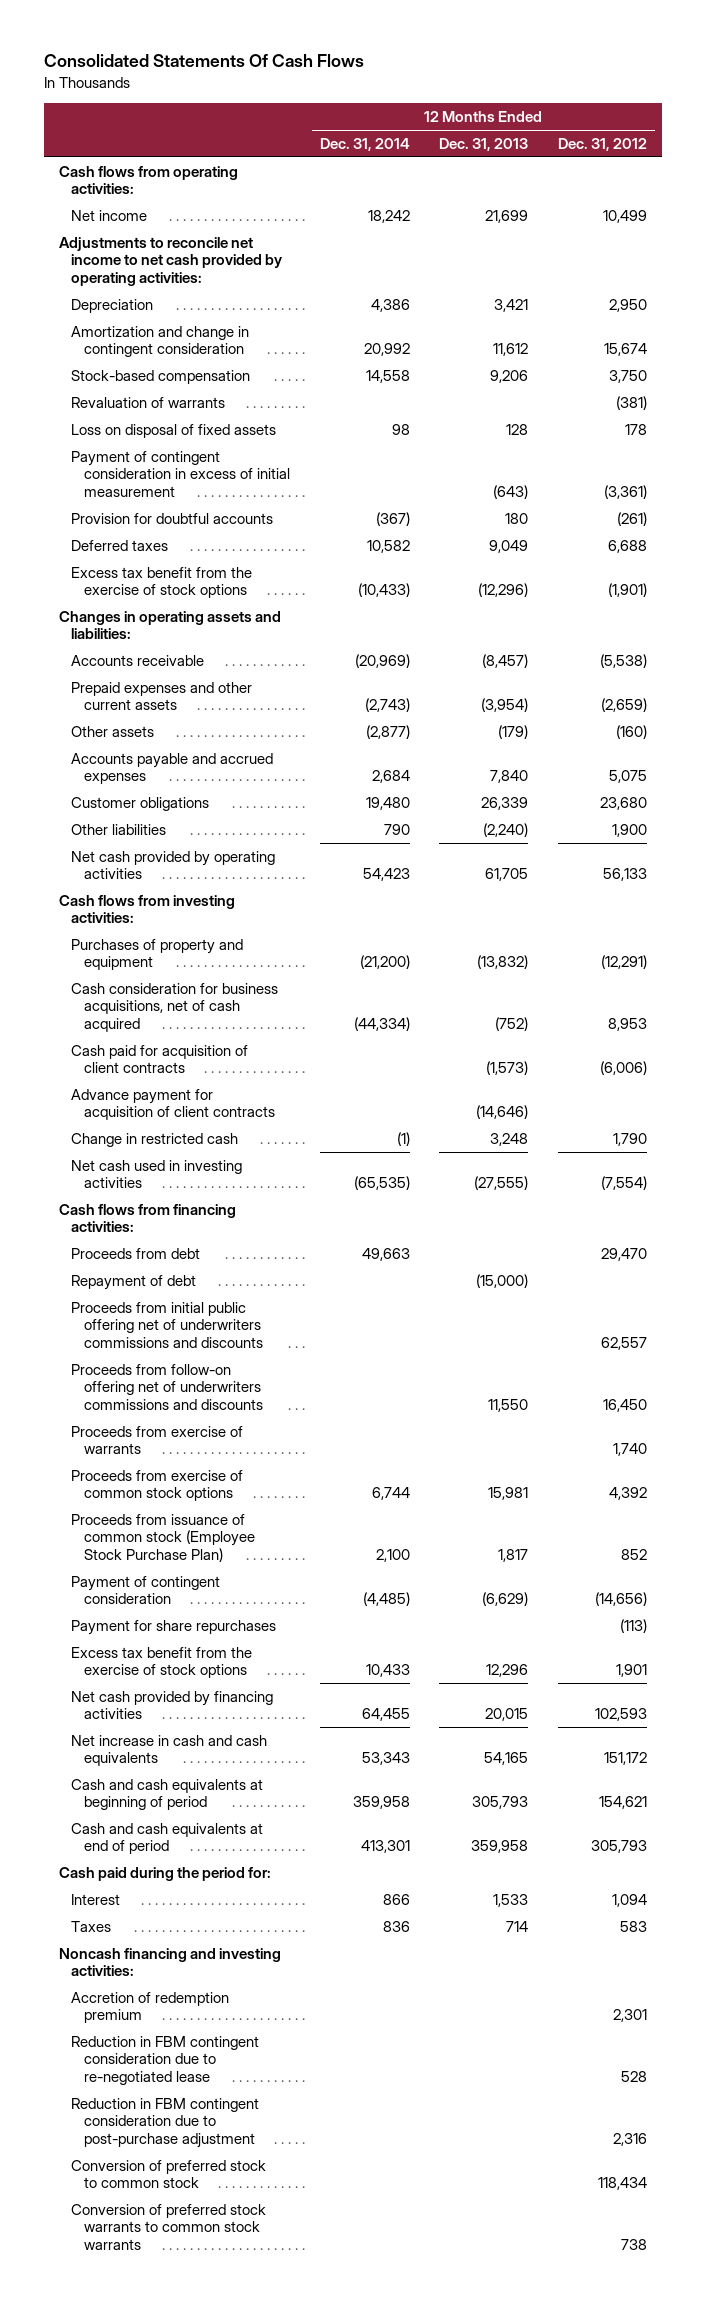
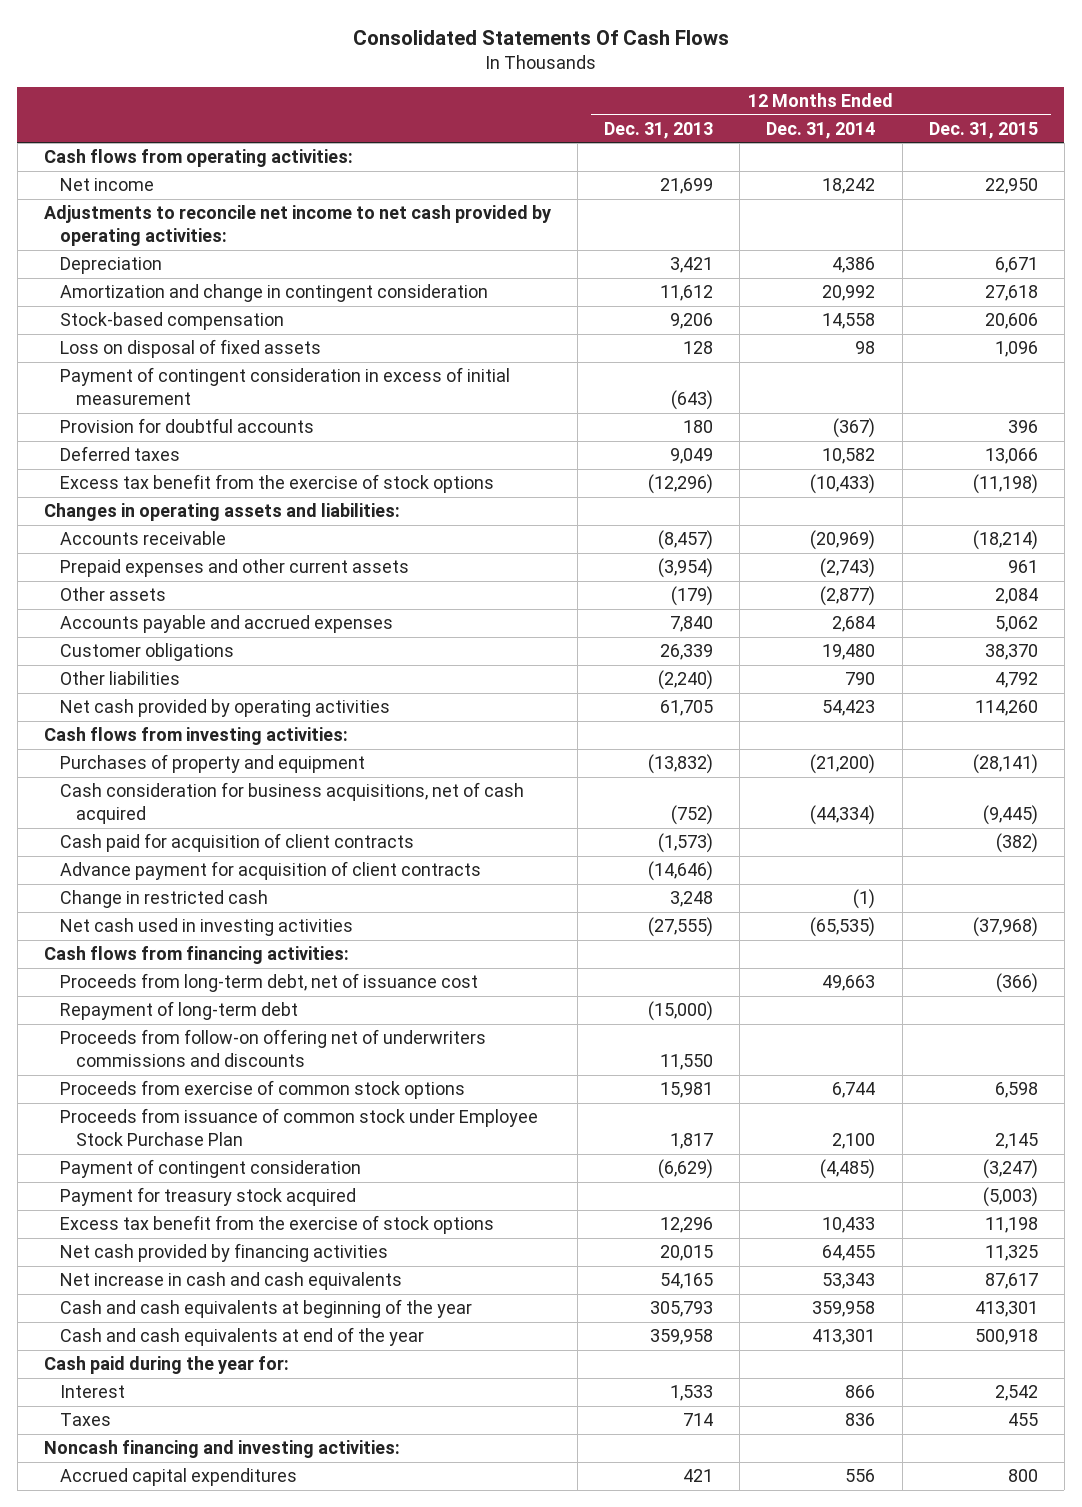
- | 12 Months Ended Dec. 31, 2014 | 12 Months Ended Dec. 31, 2013 | 12 Months Ended Dec. 31, 2012
+ | 12 Months Ended Dec. 31, 2013 | 12 Months Ended Dec. 31, 2014 | 12 Months Ended Dec. 31, 2015
- Revaluation of warrants | | | (381)
- Proceeds from debt | 49,663 | | 29,470
- Repayment of debt | | (15,000) |
- Proceeds from initial public offering net of underwriters commissions and discounts | | | 62,557
+ Proceeds from long-term debt, net of issuance cost | | 49,663 | (366)
+ Repayment of long-term debt | (15,000) | |
- Proceeds from exercise of warrants | | | 1,740
- Proceeds from issuance of common stock (Employee Stock Purchase Plan) | 2,100 | 1,817 | 852
+ Proceeds from issuance of common stock under Employee Stock Purchase Plan | 1,817 | 2,100 | 2,145
- Payment for share repurchases | | | (113)
+ Payment for treasury stock acquired | | | (5,003)
- Cash and cash equivalents at beginning of period | 359,958 | 305,793 | 154,621
- Cash and cash equivalents at end of period | 413,301 | 359,958 | 305,793
- Cash paid during the period for:
+ Cash and cash equivalents at beginning of the year | 305,793 | 359,958 | 413,301
+ Cash and cash equivalents at end of the year | 359,958 | 413,301 | 500,918
+ Cash paid during the year for:
- Accretion of redemption premium | | | 2,301
- Reduction in FBM contingent consideration due to re-negotiated lease | | | 528
- Reduction in FBM contingent consideration due to post-purchase adjustment | | | 2,316
- Conversion of preferred stock to common stock | | | 118,434
- Conversion of preferred stock warrants to common stock warrants | | | 738
+ Accrued capital expenditures | 421 | 556 | 800

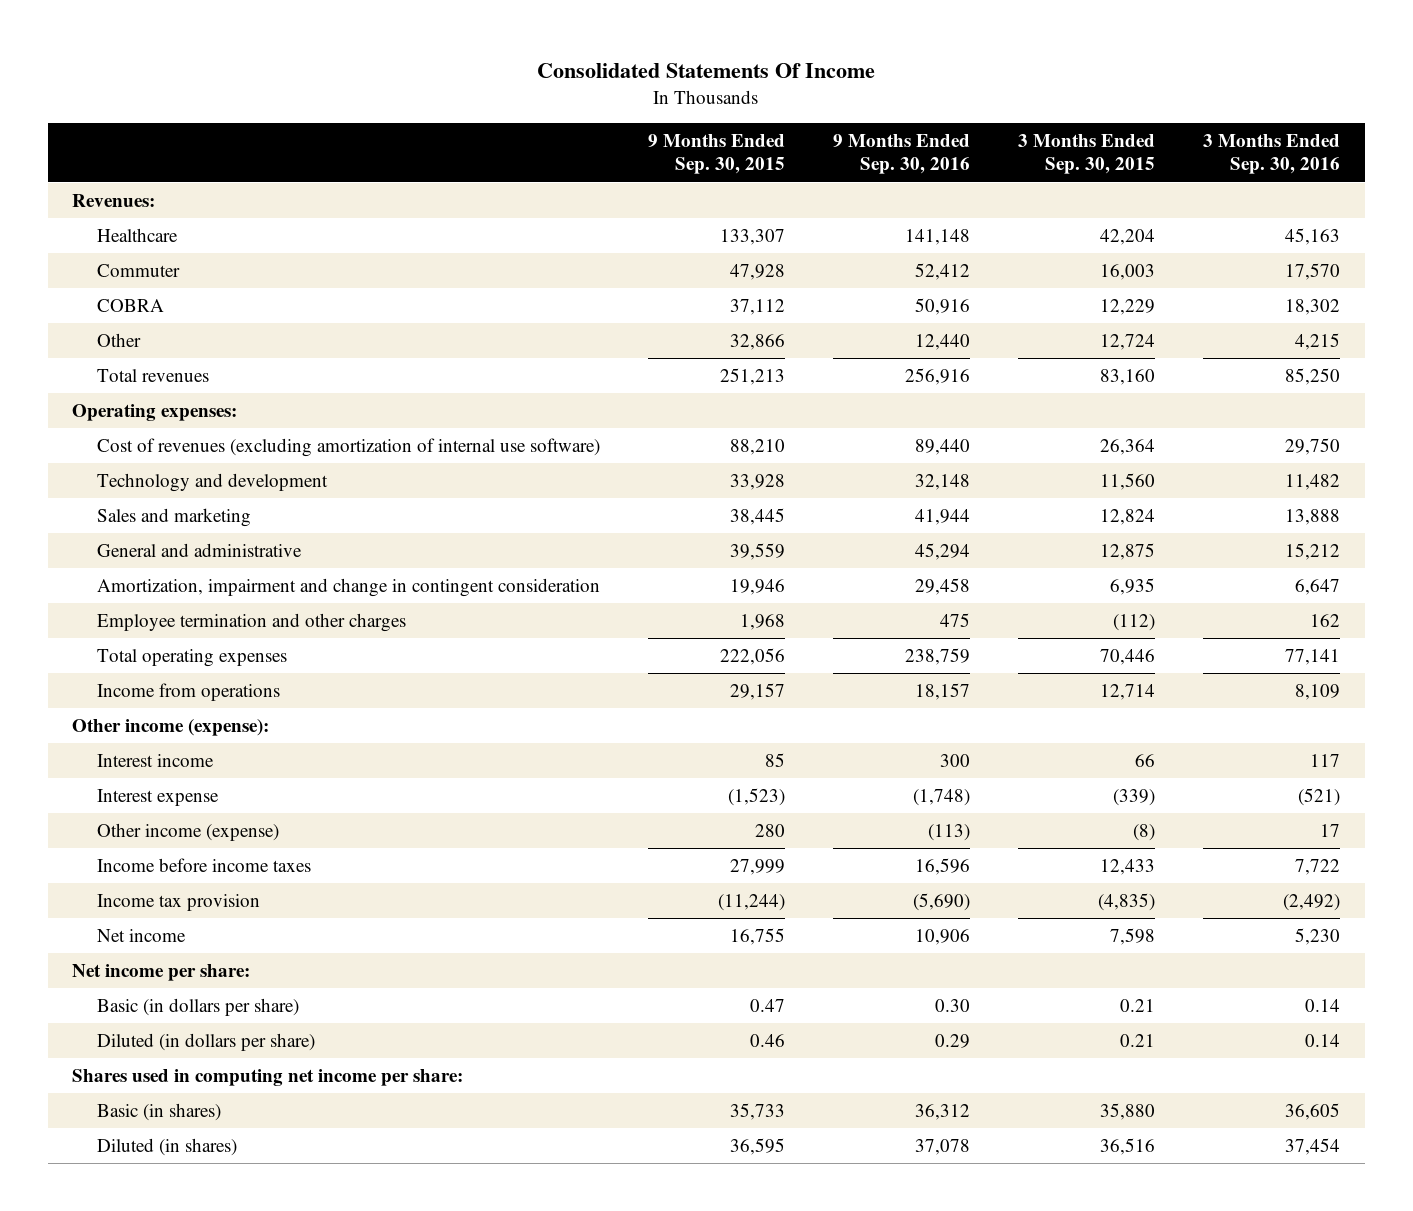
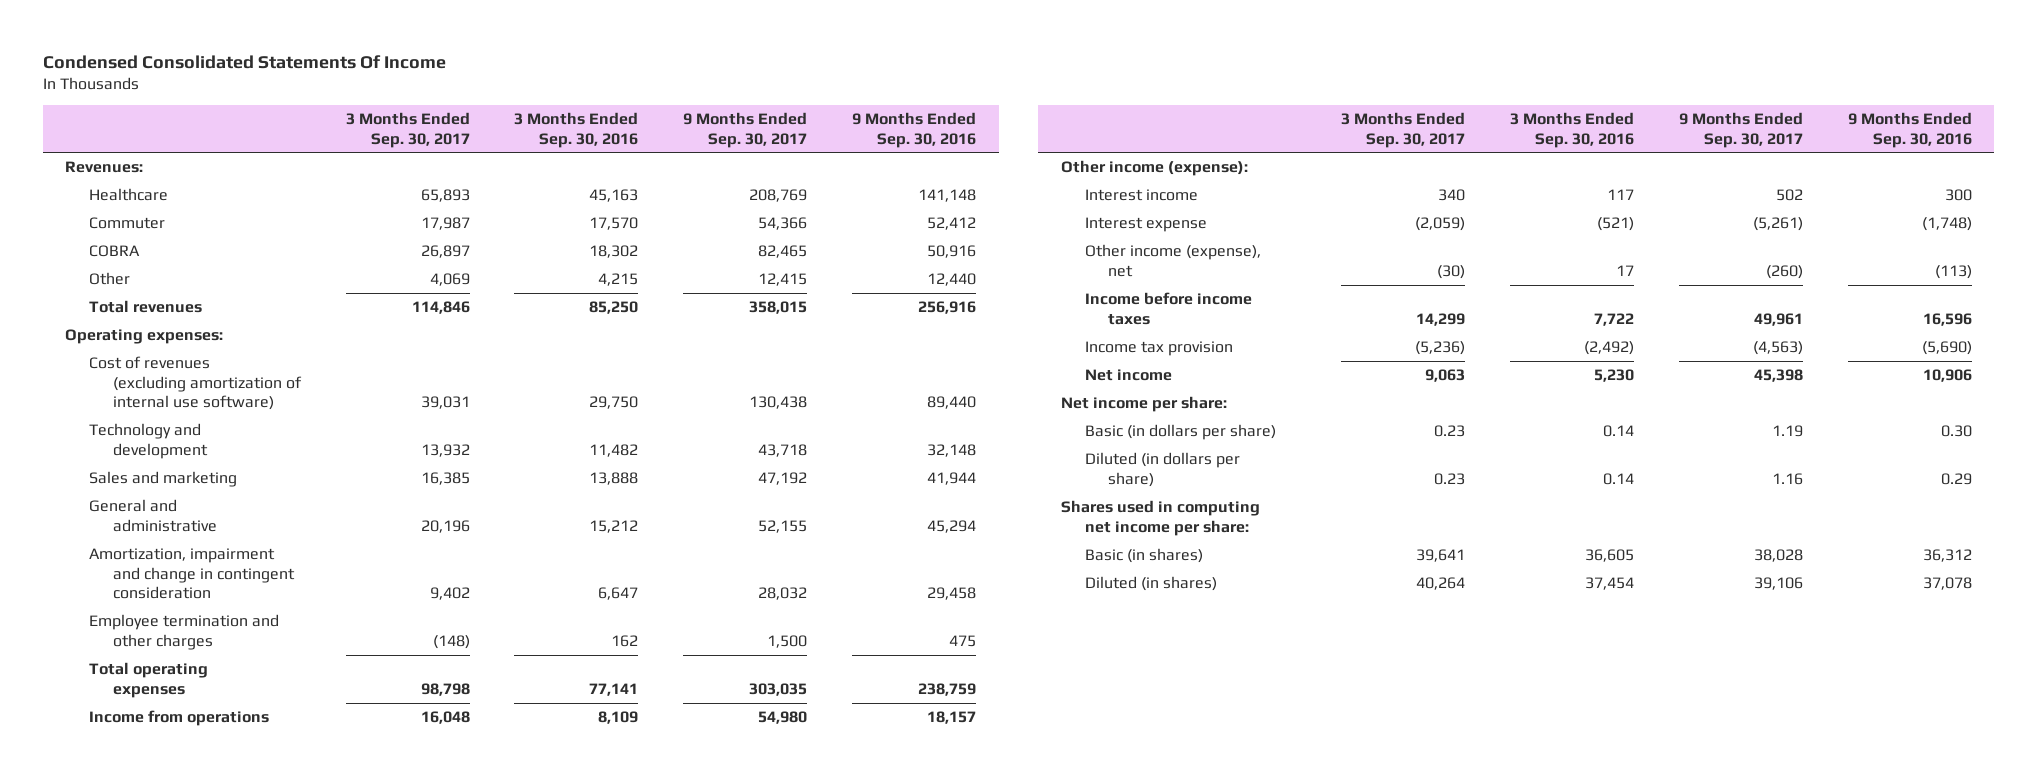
- Consolidated Statements Of Income
+ Condensed Consolidated Statements Of Income
- | 9 Months Ended Sep. 30, 2015 | 9 Months Ended Sep. 30, 2016 | 3 Months Ended Sep. 30, 2015 | 3 Months Ended Sep. 30, 2016
+ | 3 Months Ended Sep. 30, 2017 | 3 Months Ended Sep. 30, 2016 | 9 Months Ended Sep. 30, 2017 | 9 Months Ended Sep. 30, 2016
- Other income (expense) | 280 | (113) | (8) | 17
+ Other income (expense), net | (30) | 17 | (260) | (113)

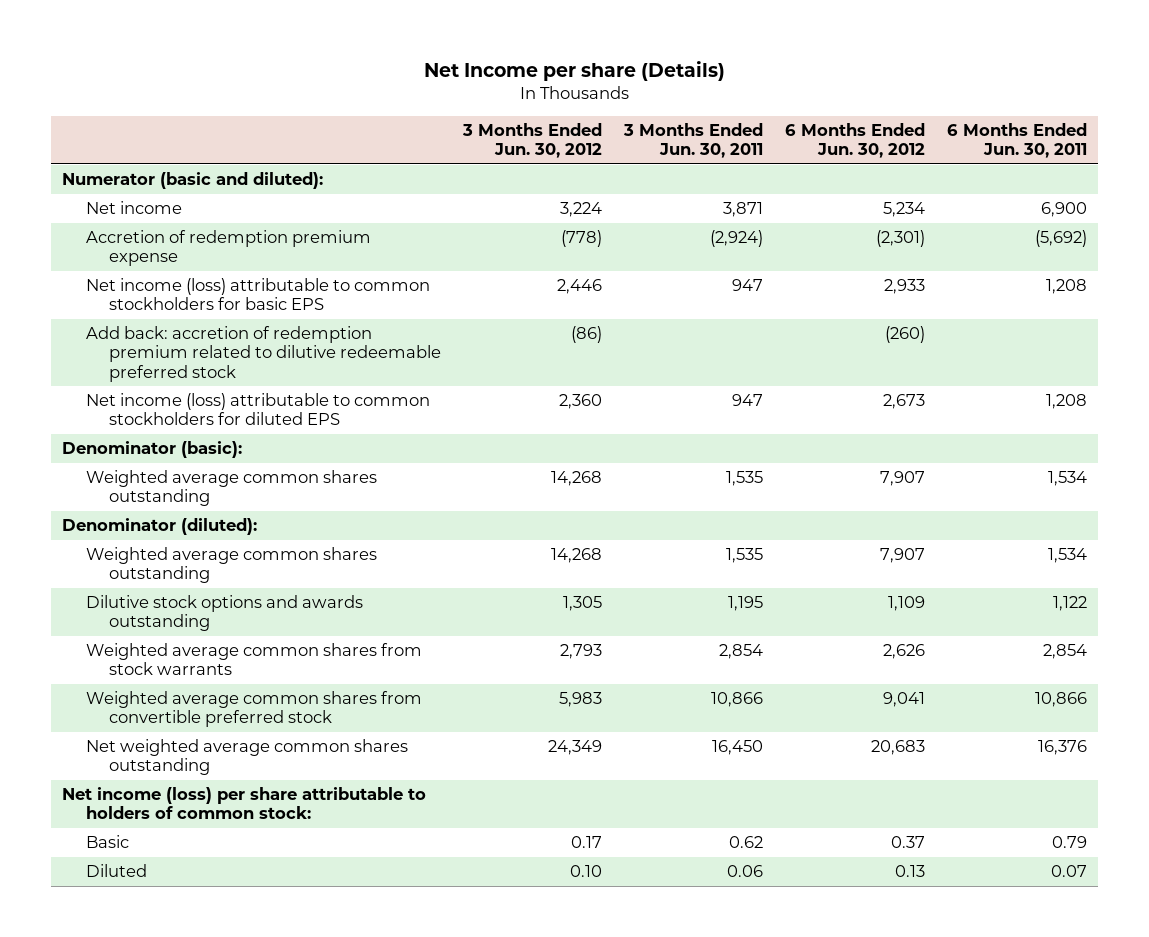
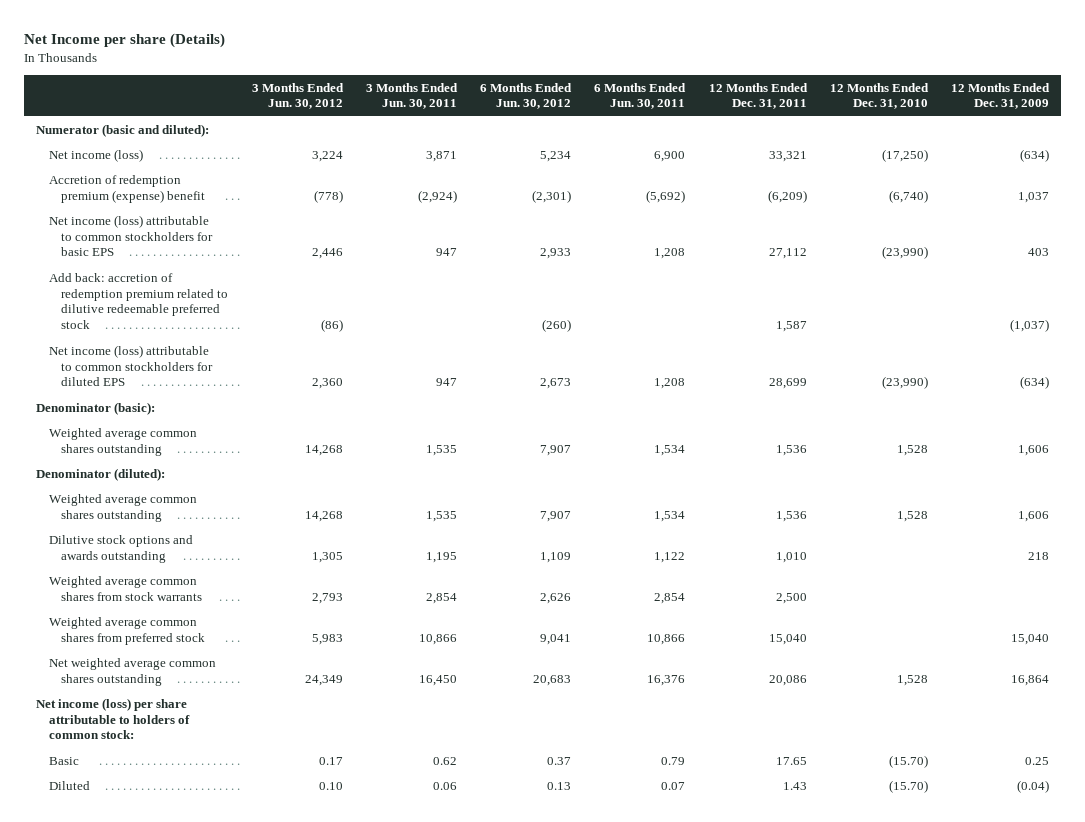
- | 3 Months Ended Jun. 30, 2012 | 3 Months Ended Jun. 30, 2011 | 6 Months Ended Jun. 30, 2012 | 6 Months Ended Jun. 30, 2011
+ | 3 Months Ended Jun. 30, 2012 | 3 Months Ended Jun. 30, 2011 | 6 Months Ended Jun. 30, 2012 | 6 Months Ended Jun. 30, 2011 | 12 Months Ended Dec. 31, 2011 | 12 Months Ended Dec. 31, 2010 | 12 Months Ended Dec. 31, 2009
- Net income | 3,224 | 3,871 | 5,234 | 6,900
- Accretion of redemption premium expense | (778) | (2,924) | (2,301) | (5,692)
+ Net income (loss) | 3,224 | 3,871 | 5,234 | 6,900 | 33,321 | (17,250) | (634)
+ Accretion of redemption premium (expense) benefit | (778) | (2,924) | (2,301) | (5,692) | (6,209) | (6,740) | 1,037
- Weighted average common shares from convertible preferred stock | 5,983 | 10,866 | 9,041 | 10,866
+ Weighted average common shares from preferred stock | 5,983 | 10,866 | 9,041 | 10,866 | 15,040 | | 15,040

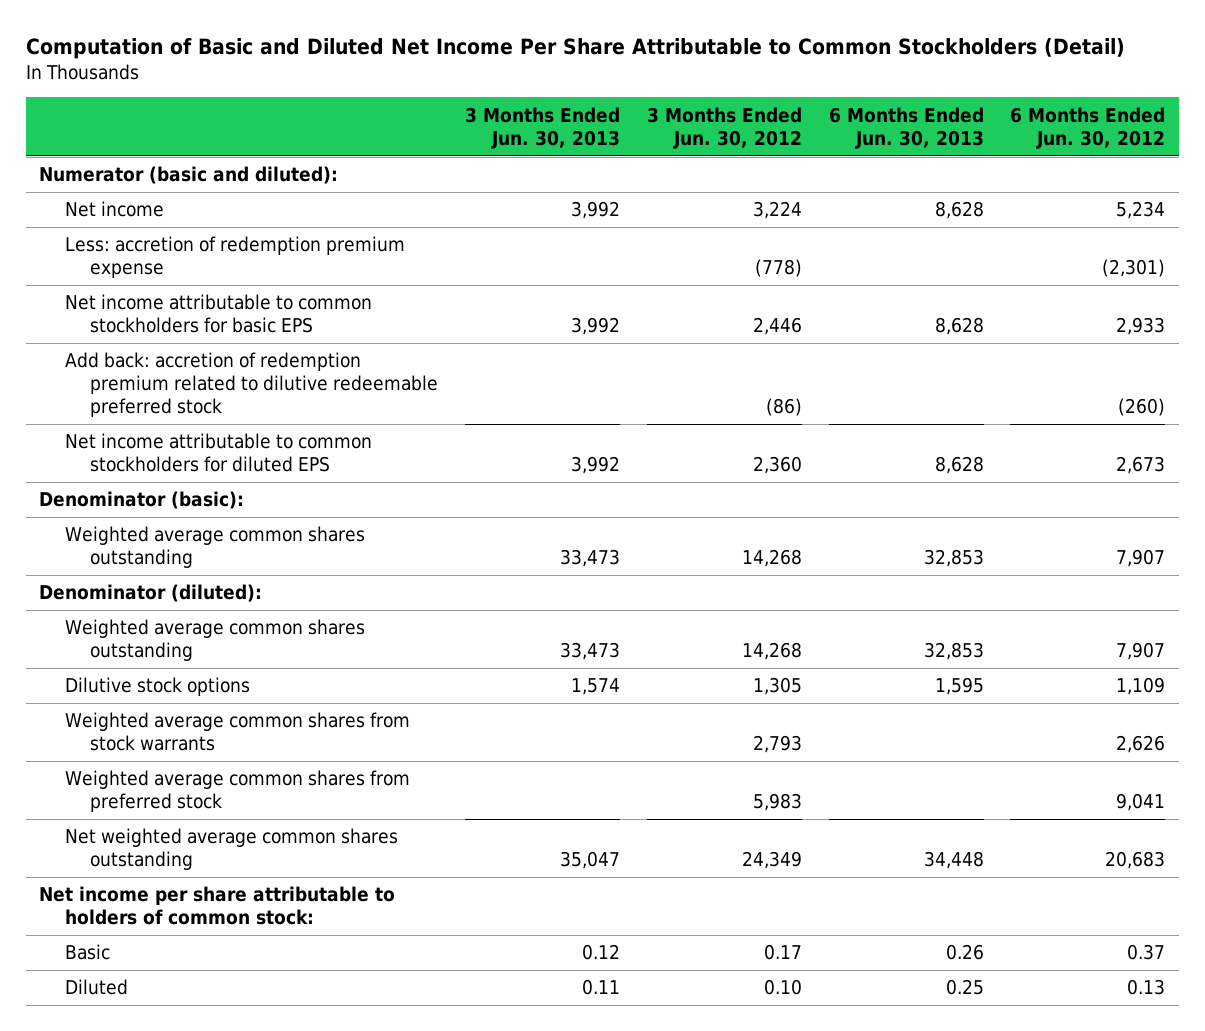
- Net Income per share (Details)
+ Computation of Basic and Diluted Net Income Per Share Attributable to Common Stockholders (Detail)
- | 3 Months Ended Jun. 30, 2012 | 3 Months Ended Jun. 30, 2011 | 6 Months Ended Jun. 30, 2012 | 6 Months Ended Jun. 30, 2011 | 12 Months Ended Dec. 31, 2011 | 12 Months Ended Dec. 31, 2010 | 12 Months Ended Dec. 31, 2009
+ | 3 Months Ended Jun. 30, 2013 | 3 Months Ended Jun. 30, 2012 | 6 Months Ended Jun. 30, 2013 | 6 Months Ended Jun. 30, 2012
- Net income (loss) | 3,224 | 3,871 | 5,234 | 6,900 | 33,321 | (17,250) | (634)
- Accretion of redemption premium (expense) benefit | (778) | (2,924) | (2,301) | (5,692) | (6,209) | (6,740) | 1,037
- Net income (loss) attributable to common stockholders for basic EPS | 2,446 | 947 | 2,933 | 1,208 | 27,112 | (23,990) | 403
+ Net income | 3,992 | 3,224 | 8,628 | 5,234
+ Less: accretion of redemption premium expense | | (778) | | (2,301)
+ Net income attributable to common stockholders for basic EPS | 3,992 | 2,446 | 8,628 | 2,933
- Net income (loss) attributable to common stockholders for diluted EPS | 2,360 | 947 | 2,673 | 1,208 | 28,699 | (23,990) | (634)
+ Net income attributable to common stockholders for diluted EPS | 3,992 | 2,360 | 8,628 | 2,673
- Dilutive stock options and awards outstanding | 1,305 | 1,195 | 1,109 | 1,122 | 1,010 | | 218
+ Dilutive stock options | 1,574 | 1,305 | 1,595 | 1,109
- Net income (loss) per share attributable to holders of common stock:
+ Net income per share attributable to holders of common stock:

